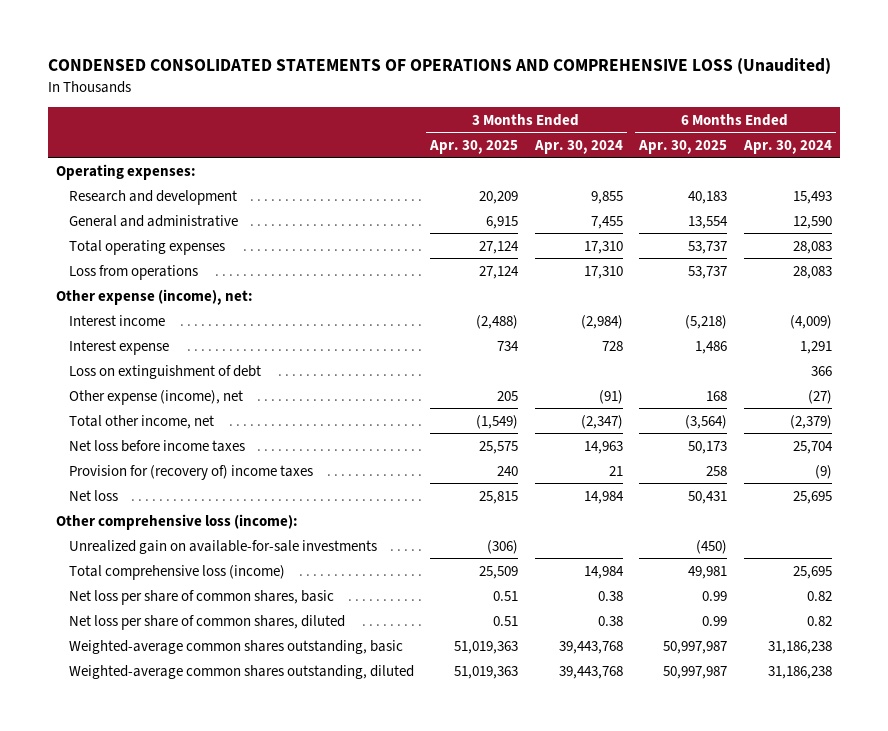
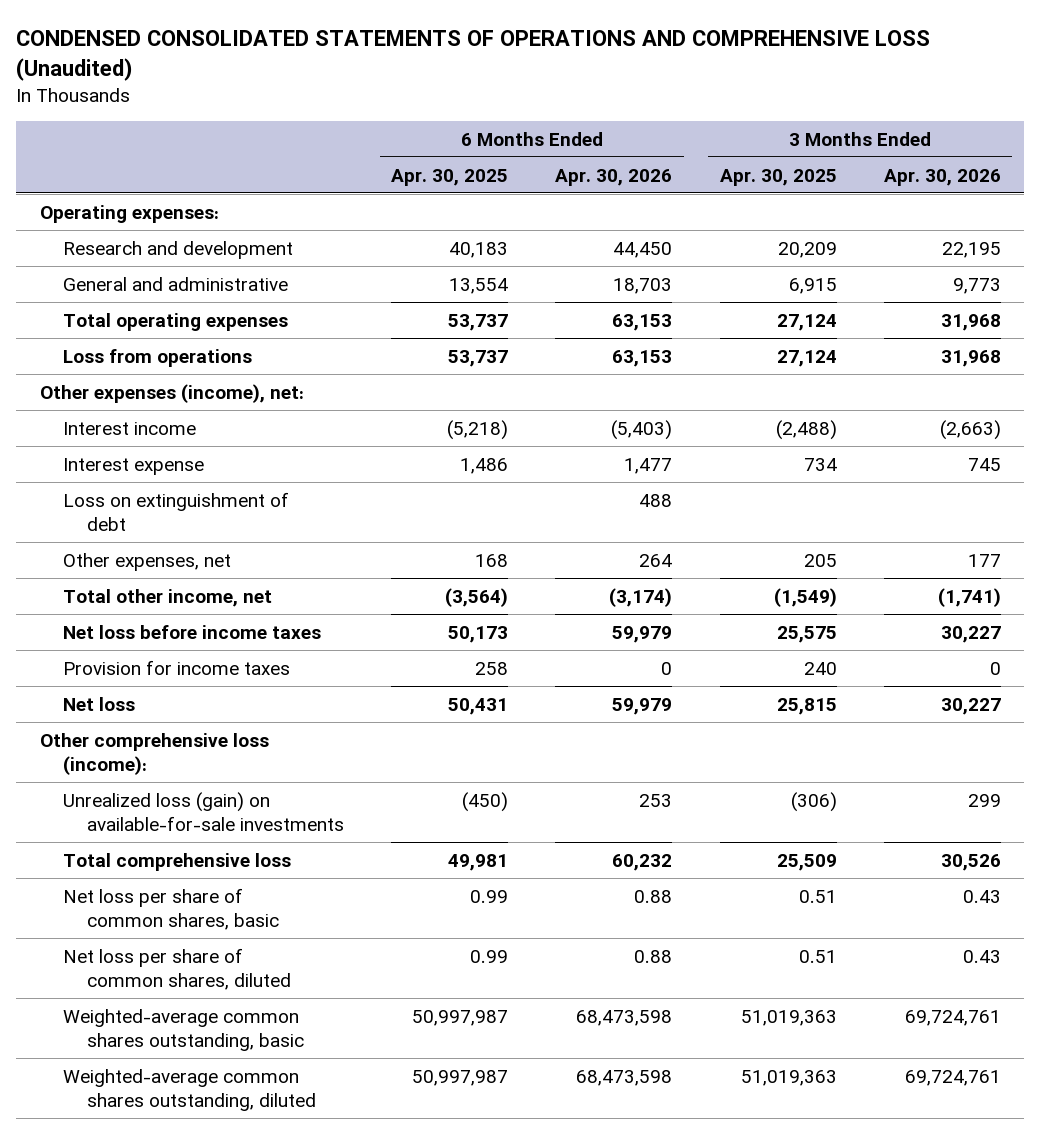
- | 3 Months Ended Apr. 30, 2025 | 3 Months Ended Apr. 30, 2024 | 6 Months Ended Apr. 30, 2025 | 6 Months Ended Apr. 30, 2024
+ | 6 Months Ended Apr. 30, 2025 | 6 Months Ended Apr. 30, 2026 | 3 Months Ended Apr. 30, 2025 | 3 Months Ended Apr. 30, 2026
- Other expense (income), net:
+ Other expenses (income), net:
- Other expense (income), net | 205 | (91) | 168 | (27)
+ Other expenses, net | 168 | 264 | 205 | 177
- Provision for (recovery of) income taxes | 240 | 21 | 258 | (9)
+ Provision for income taxes | 258 | 0 | 240 | 0
- Unrealized gain on available-for-sale investments | (306) | | (450) |
- Total comprehensive loss (income) | 25,509 | 14,984 | 49,981 | 25,695
+ Unrealized loss (gain) on available-for-sale investments | (450) | 253 | (306) | 299
+ Total comprehensive loss | 49,981 | 60,232 | 25,509 | 30,526

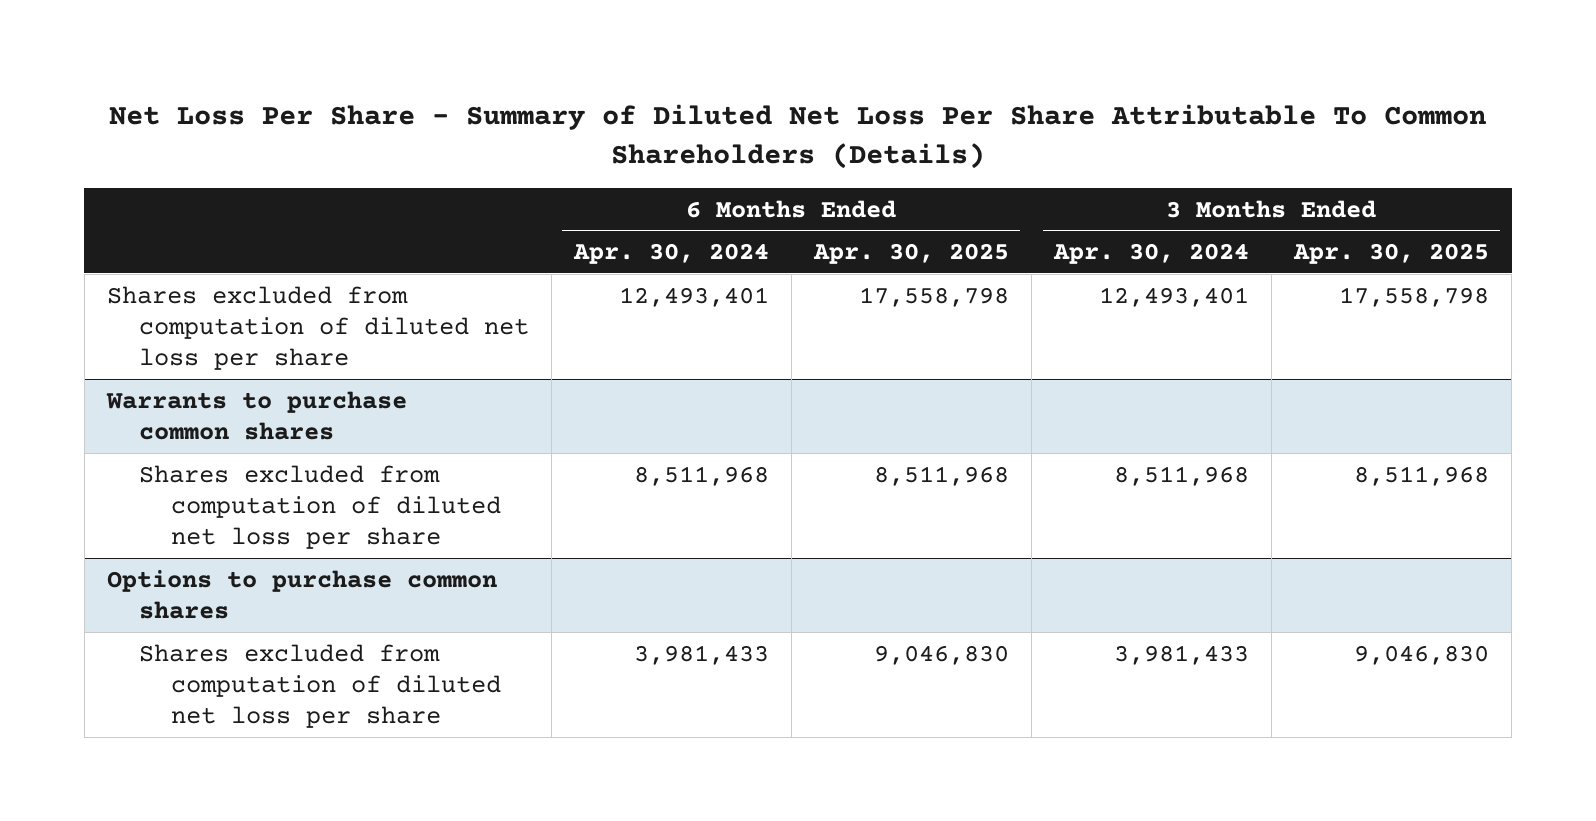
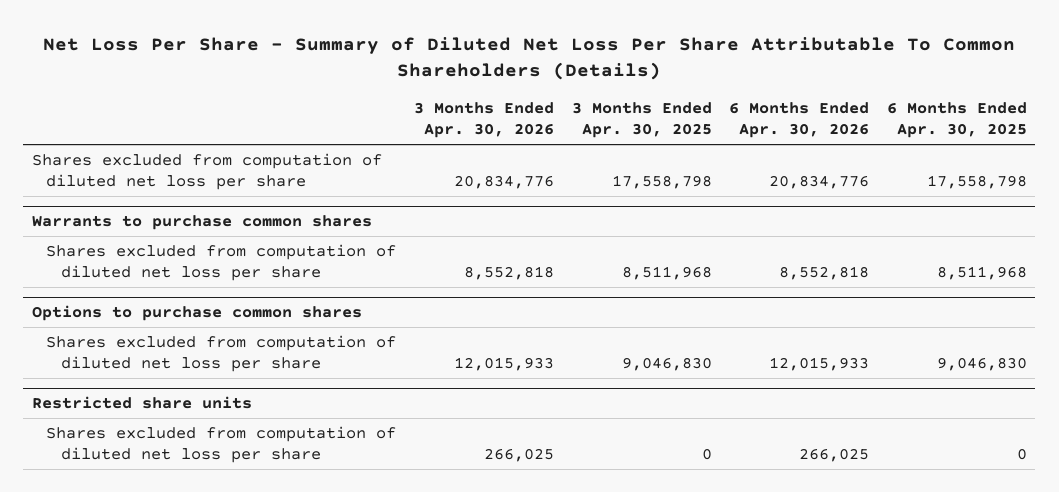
- | 6 Months Ended Apr. 30, 2024 | 6 Months Ended Apr. 30, 2025 | 3 Months Ended Apr. 30, 2024 | 3 Months Ended Apr. 30, 2025
+ | 3 Months Ended Apr. 30, 2026 | 3 Months Ended Apr. 30, 2025 | 6 Months Ended Apr. 30, 2026 | 6 Months Ended Apr. 30, 2025
+ Restricted share units
+ Shares excluded from computation of diluted net loss per share | 266,025 | 0 | 266,025 | 0

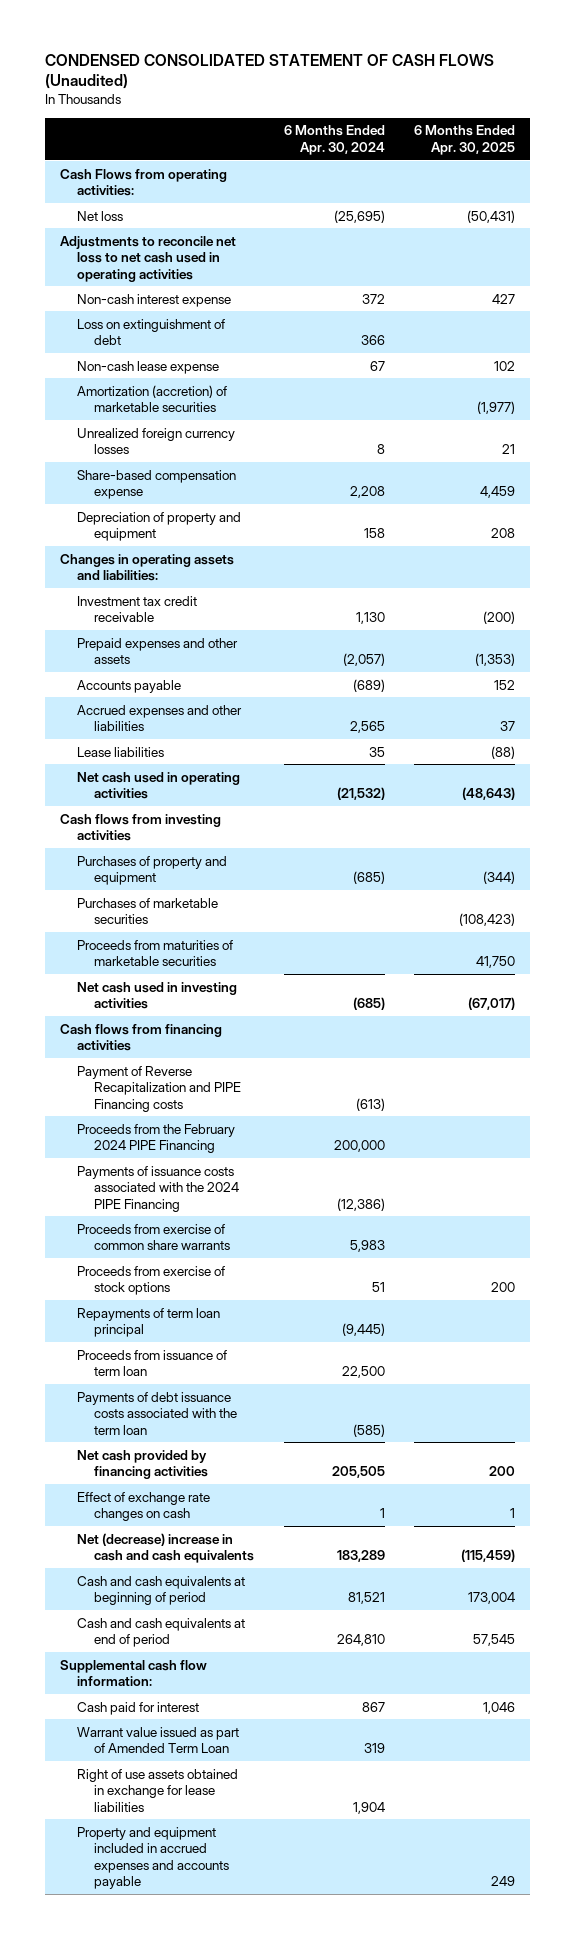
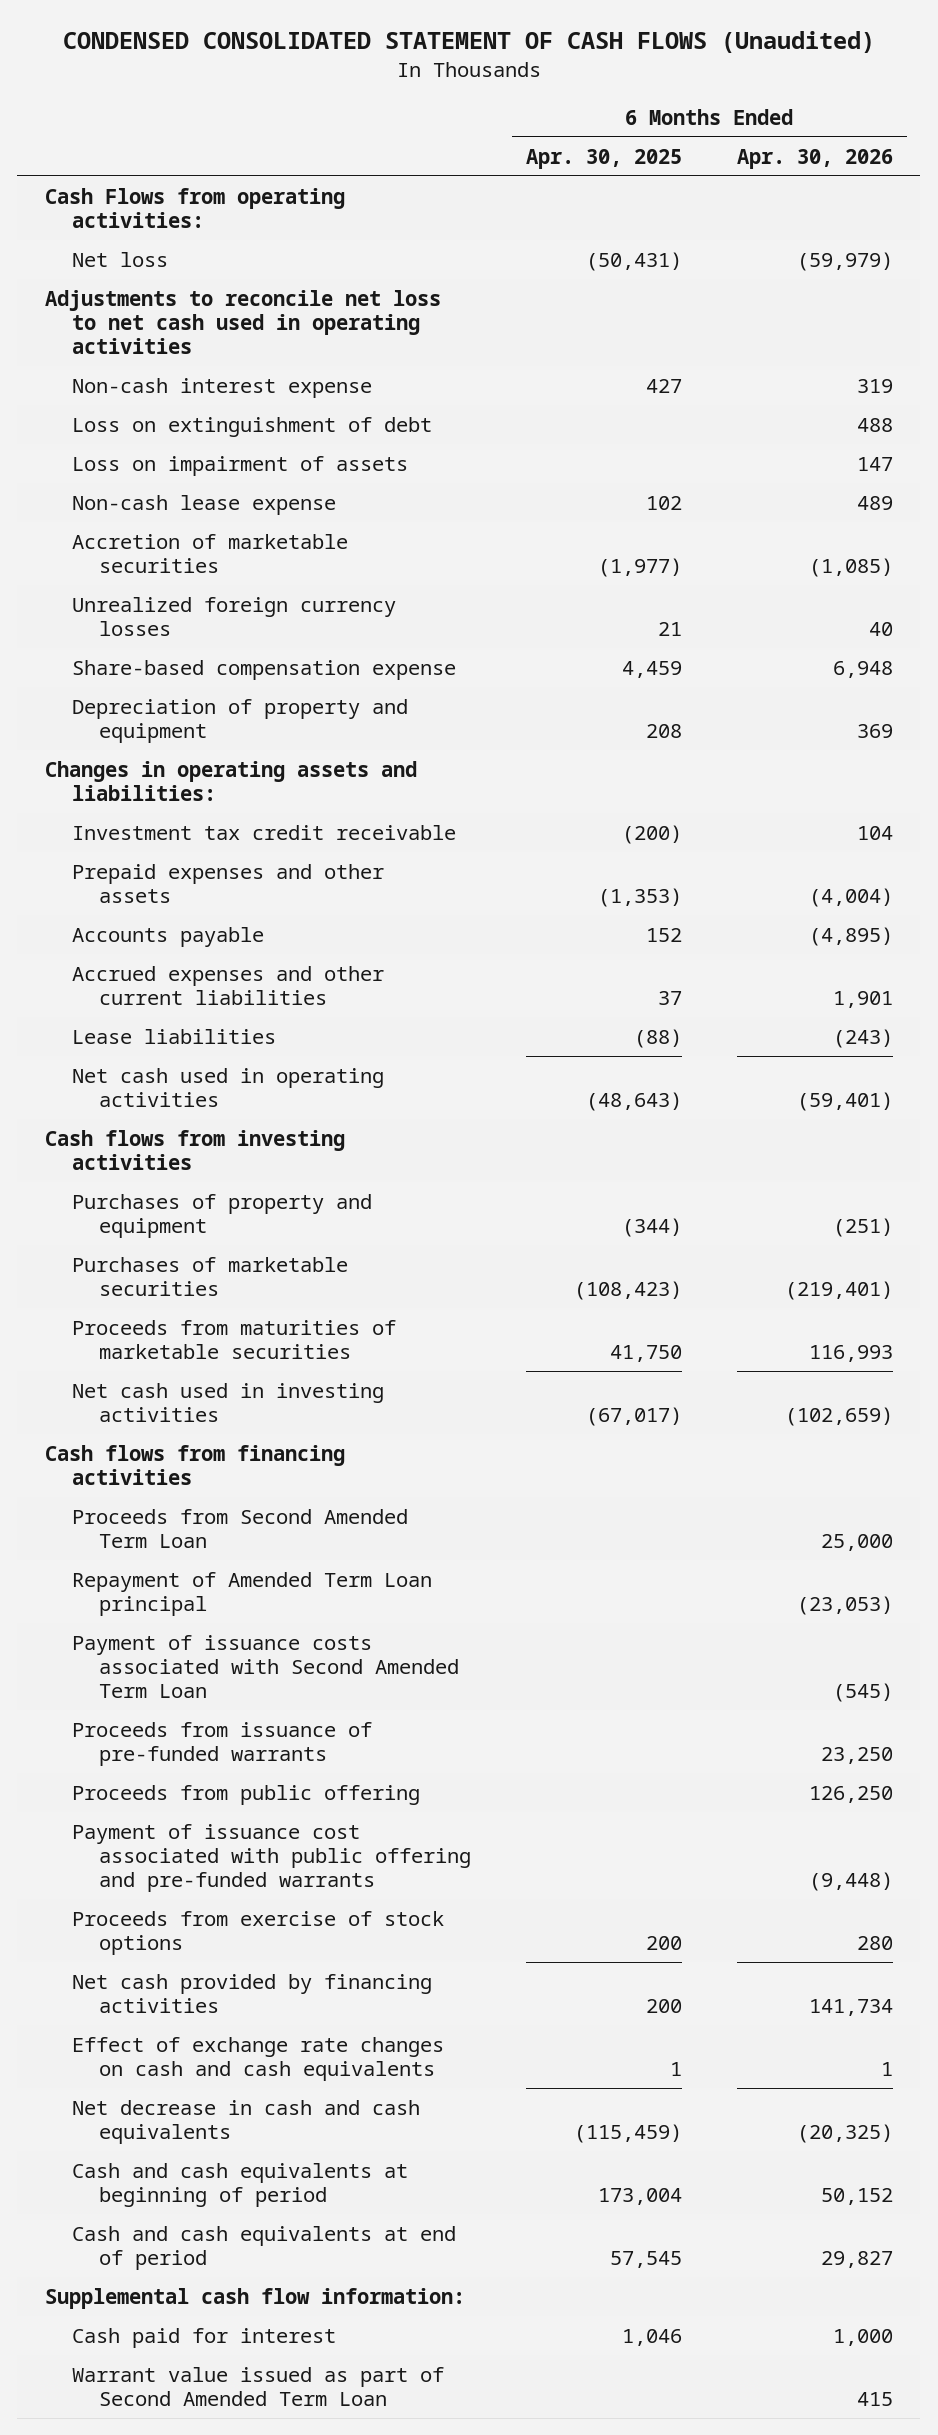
- | 6 Months Ended Apr. 30, 2024 | 6 Months Ended Apr. 30, 2025
+ | 6 Months Ended Apr. 30, 2025 | 6 Months Ended Apr. 30, 2026
+ Loss on impairment of assets | | 147
- Amortization (accretion) of marketable securities | | (1,977)
+ Accretion of marketable securities | (1,977) | (1,085)
- Accrued expenses and other liabilities | 2,565 | 37
+ Accrued expenses and other current liabilities | 37 | 1,901
- Payment of Reverse Recapitalization and PIPE Financing costs | (613) |
- Proceeds from the February 2024 PIPE Financing | 200,000 |
- Payments of issuance costs associated with the 2024 PIPE Financing | (12,386) |
- Proceeds from exercise of common share warrants | 5,983 |
+ Proceeds from Second Amended Term Loan | | 25,000
+ Repayment of Amended Term Loan principal | | (23,053)
+ Payment of issuance costs associated with Second Amended Term Loan | | (545)
+ Proceeds from issuance of pre-funded warrants | | 23,250
+ Proceeds from public offering | | 126,250
+ Payment of issuance cost associated with public offering and pre-funded warrants | | (9,448)
- Repayments of term loan principal | (9,445) |
- Proceeds from issuance of term loan | 22,500 |
- Payments of debt issuance costs associated with the term loan | (585) |
- Effect of exchange rate changes on cash | 1 | 1
- Net (decrease) increase in cash and cash equivalents | 183,289 | (115,459)
+ Effect of exchange rate changes on cash and cash equivalents | 1 | 1
+ Net decrease in cash and cash equivalents | (115,459) | (20,325)
- Warrant value issued as part of Amended Term Loan | 319 |
- Right of use assets obtained in exchange for lease liabilities | 1,904 |
- Property and equipment included in accrued expenses and accounts payable | | 249
+ Warrant value issued as part of Second Amended Term Loan | | 415

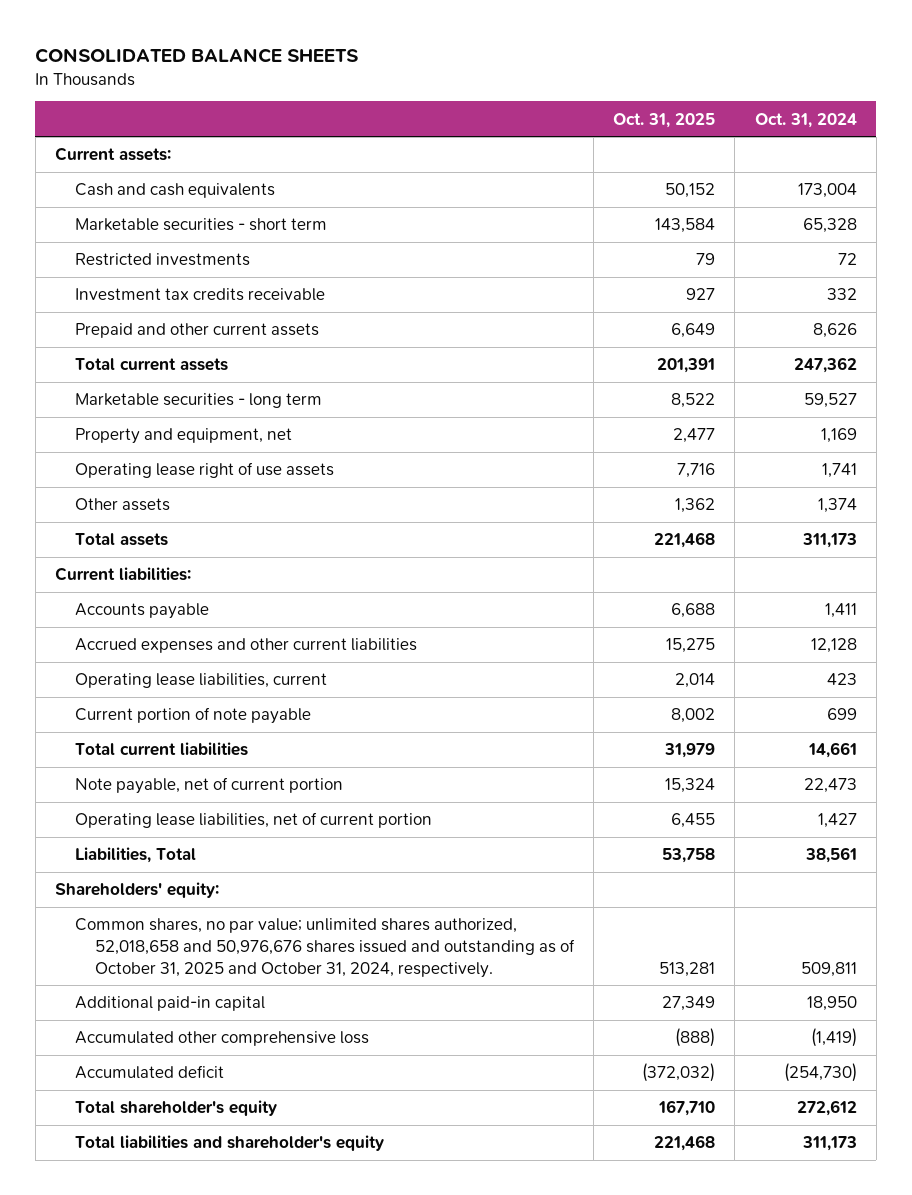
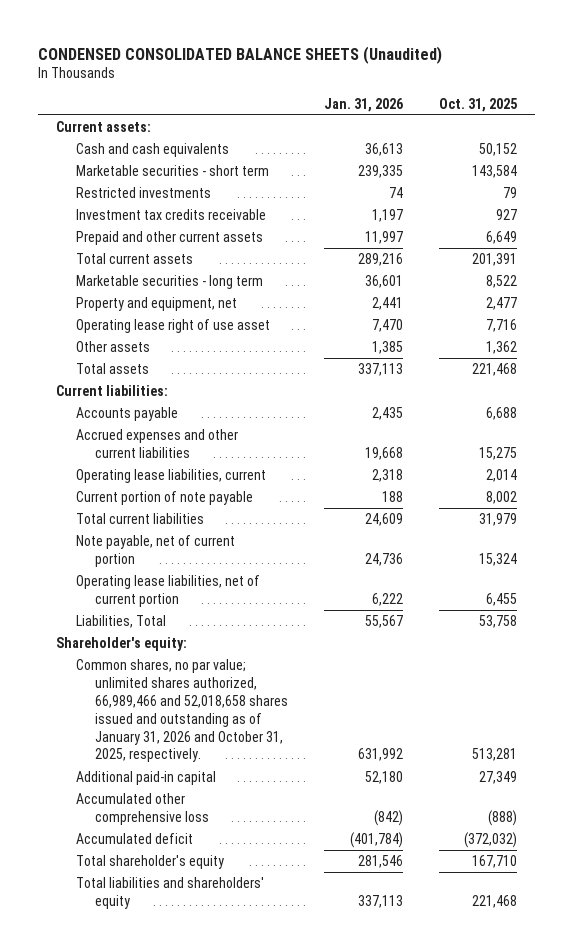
- CONSOLIDATED BALANCE SHEETS
+ CONDENSED CONSOLIDATED BALANCE SHEETS (Unaudited)
- | Oct. 31, 2025 | Oct. 31, 2024
+ | Jan. 31, 2026 | Oct. 31, 2025
- Operating lease right of use assets | 7,716 | 1,741
+ Operating lease right of use asset | 7,470 | 7,716
- Shareholders' equity:
- Common shares, no par value; unlimited shares authorized, 52,018,658 and 50,976,676 shares issued and outstanding as of October 31, 2025 and October 31, 2024, respectively. | 513,281 | 509,811
+ Shareholder's equity:
+ Common shares, no par value; unlimited shares authorized, 66,989,466 and 52,018,658 shares issued and outstanding as of January 31, 2026 and October 31, 2025, respectively. | 631,992 | 513,281
- Total liabilities and shareholder's equity | 221,468 | 311,173
+ Total liabilities and shareholders' equity | 337,113 | 221,468

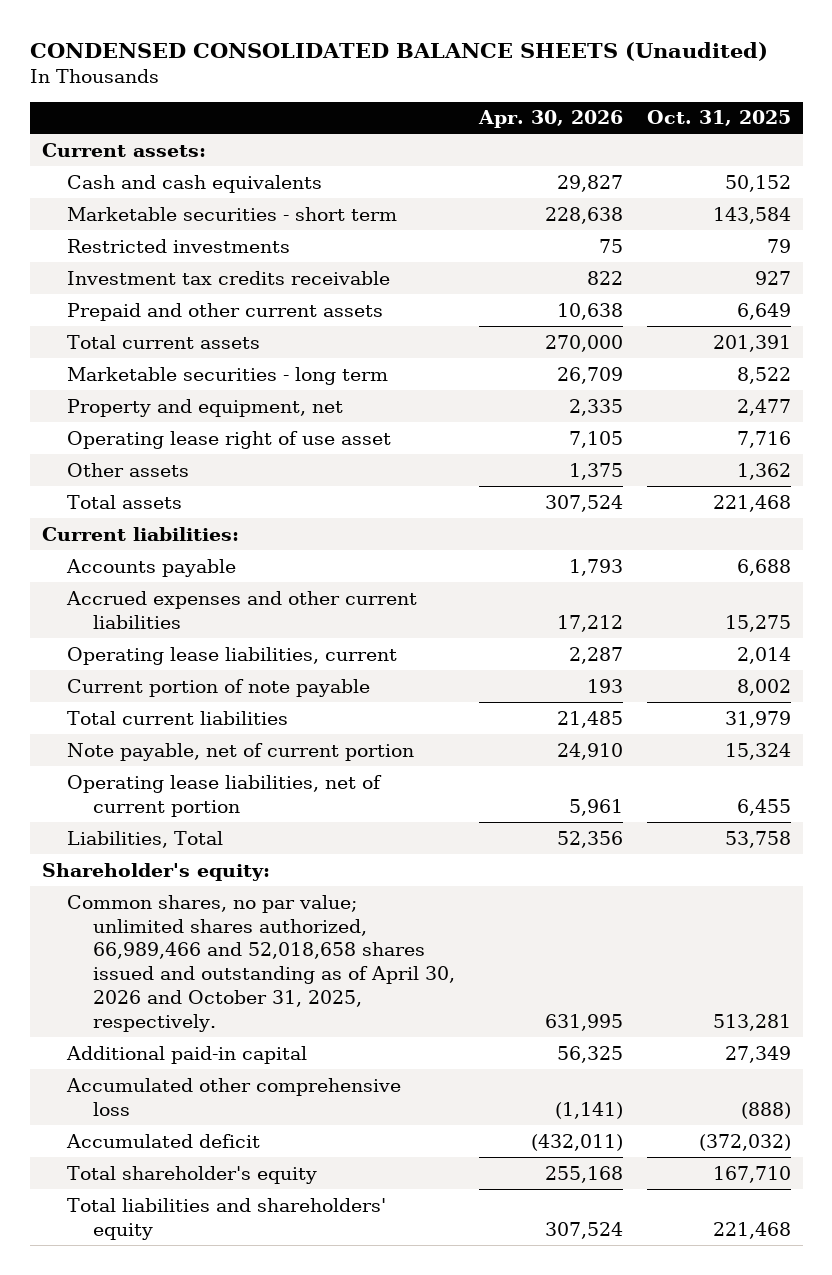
- | Jan. 31, 2026 | Oct. 31, 2025
+ | Apr. 30, 2026 | Oct. 31, 2025
- Common shares, no par value; unlimited shares authorized, 66,989,466 and 52,018,658 shares issued and outstanding as of January 31, 2026 and October 31, 2025, respectively. | 631,992 | 513,281
+ Common shares, no par value; unlimited shares authorized, 66,989,466 and 52,018,658 shares issued and outstanding as of April 30, 2026 and October 31, 2025, respectively. | 631,995 | 513,281

